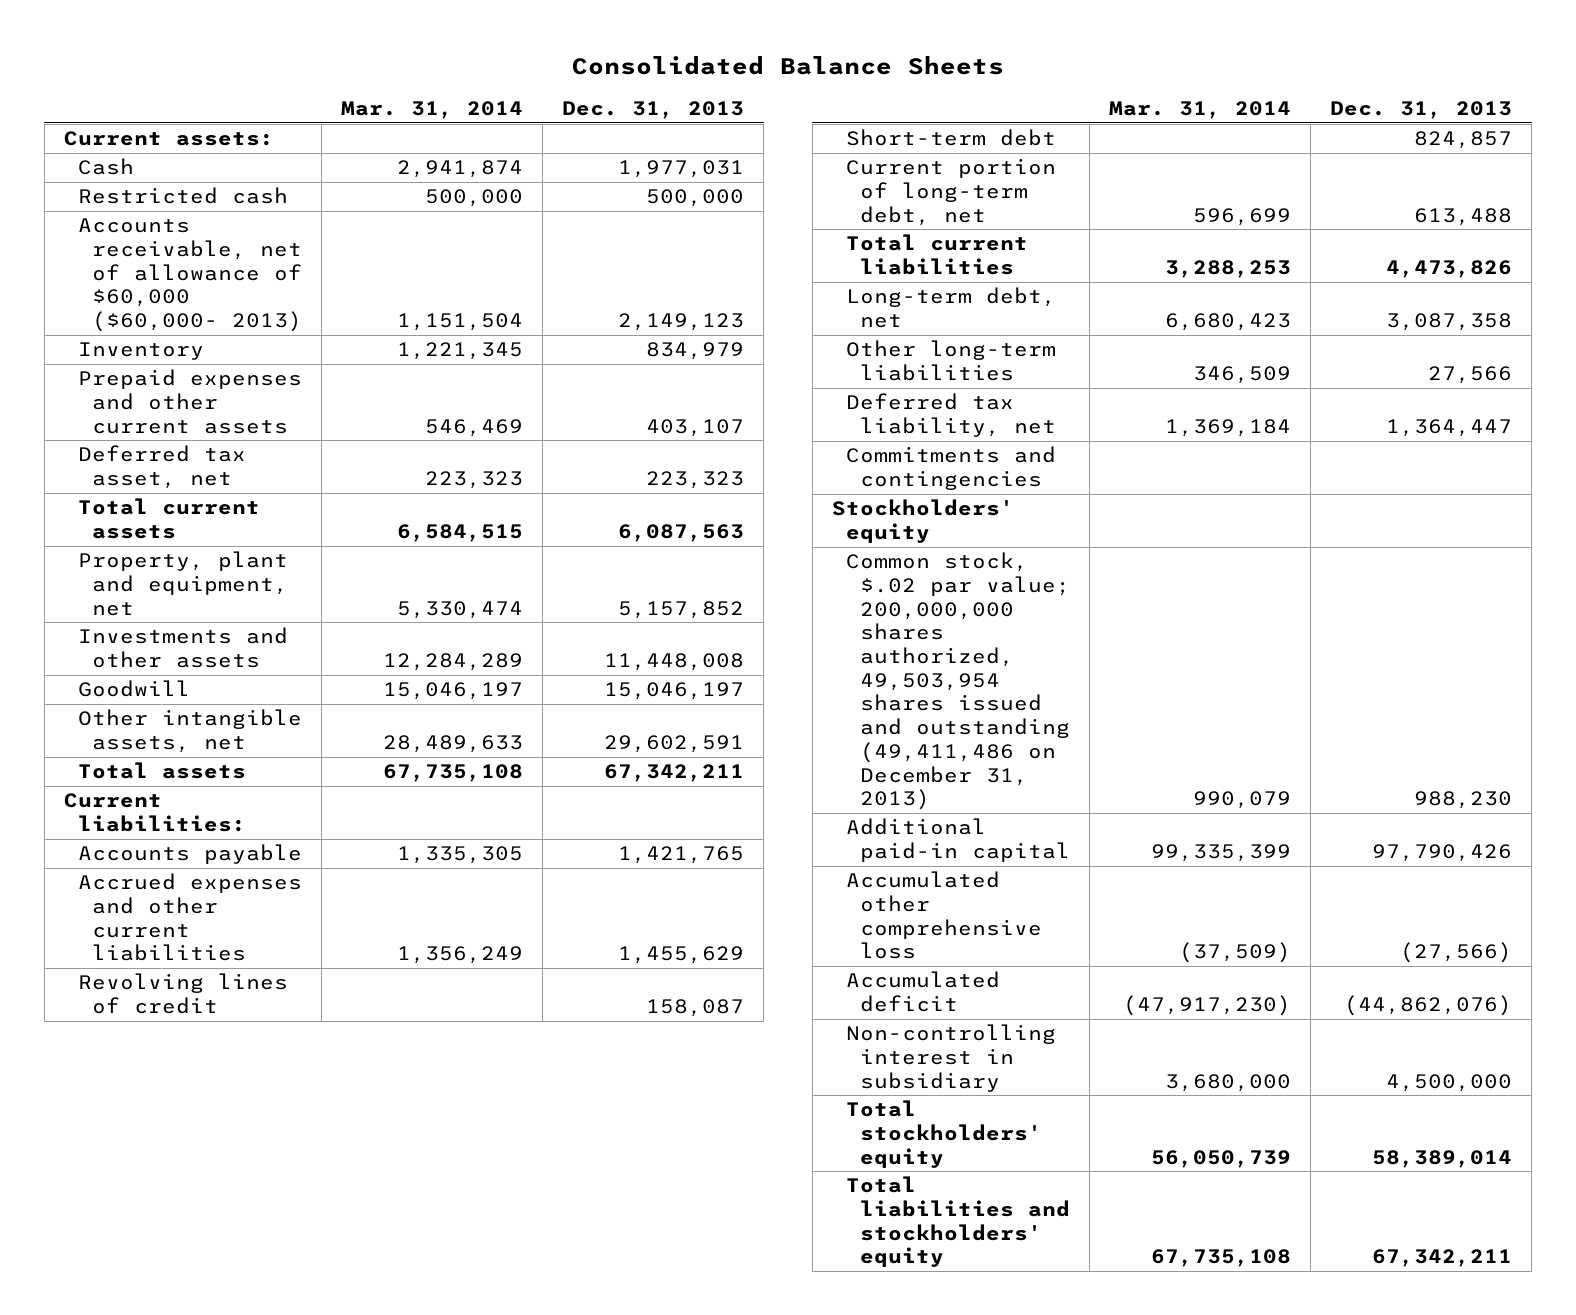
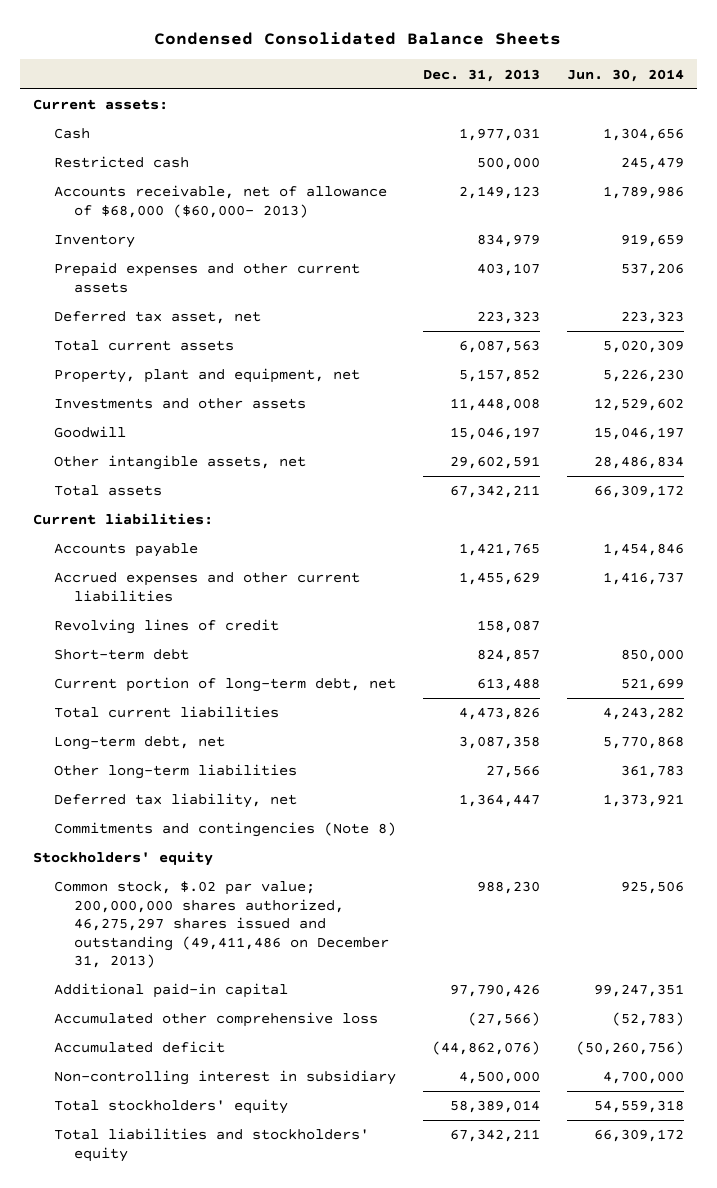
- Consolidated Balance Sheets
+ Condensed Consolidated Balance Sheets
- | Mar. 31, 2014 | Dec. 31, 2013
+ | Dec. 31, 2013 | Jun. 30, 2014
- Accounts receivable, net of allowance of $60,000 ($60,000- 2013) | 1,151,504 | 2,149,123
+ Accounts receivable, net of allowance of $68,000 ($60,000- 2013) | 2,149,123 | 1,789,986
- Commitments and contingencies
+ Commitments and contingencies (Note 8)
- Common stock, $.02 par value; 200,000,000 shares authorized, 49,503,954 shares issued and outstanding (49,411,486 on December 31, 2013) | 990,079 | 988,230
+ Common stock, $.02 par value; 200,000,000 shares authorized, 46,275,297 shares issued and outstanding (49,411,486 on December 31, 2013) | 988,230 | 925,506

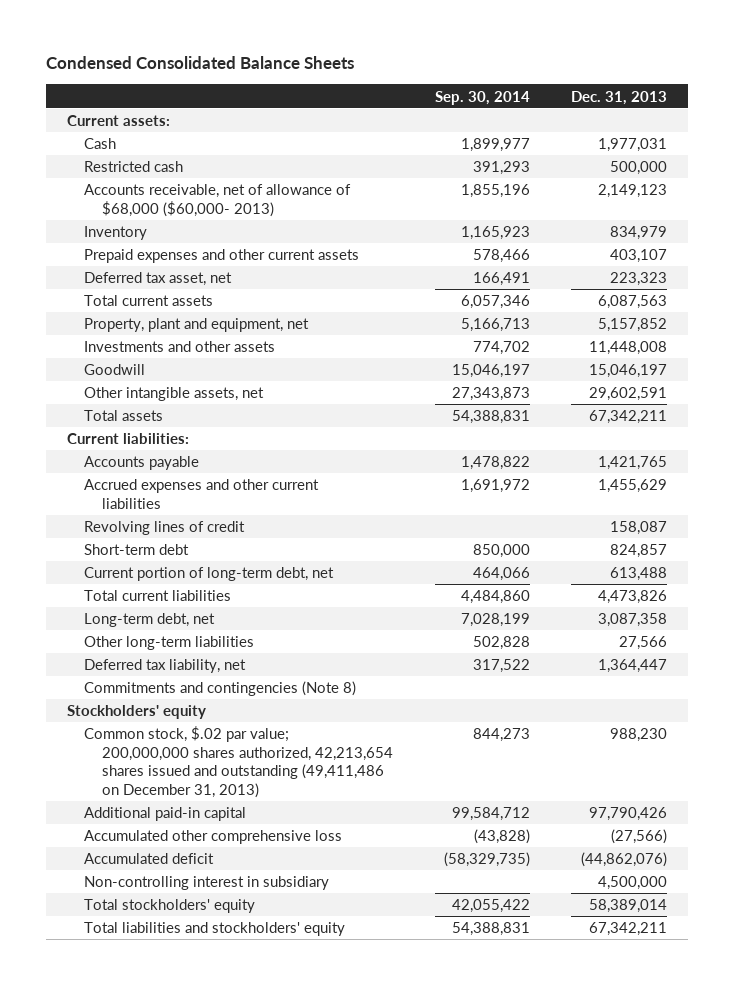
- | Dec. 31, 2013 | Jun. 30, 2014
+ | Sep. 30, 2014 | Dec. 31, 2013
- Common stock, $.02 par value; 200,000,000 shares authorized, 46,275,297 shares issued and outstanding (49,411,486 on December 31, 2013) | 988,230 | 925,506
+ Common stock, $.02 par value; 200,000,000 shares authorized, 42,213,654 shares issued and outstanding (49,411,486 on December 31, 2013) | 844,273 | 988,230

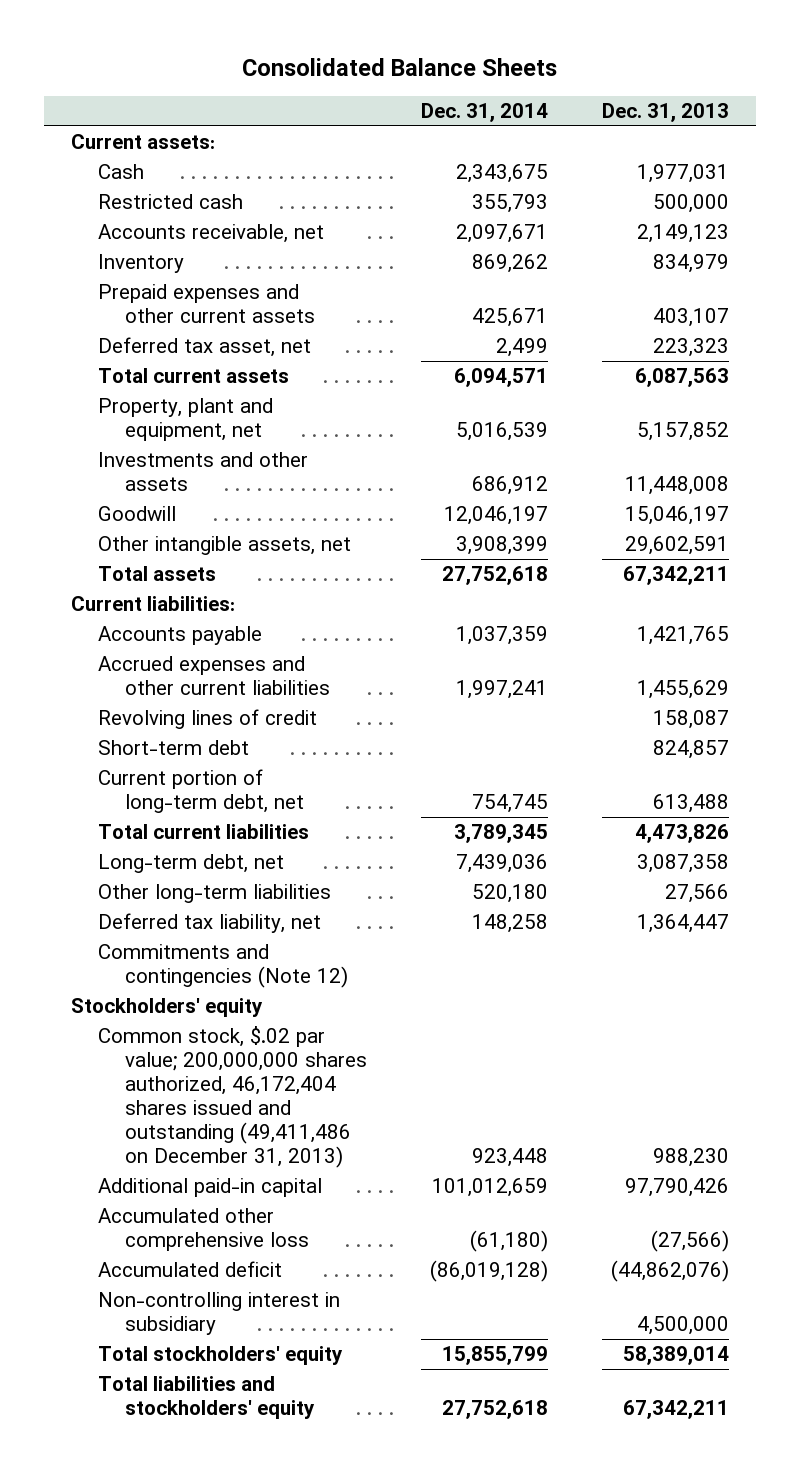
- Condensed Consolidated Balance Sheets
+ Consolidated Balance Sheets
- | Sep. 30, 2014 | Dec. 31, 2013
+ | Dec. 31, 2014 | Dec. 31, 2013
- Accounts receivable, net of allowance of $68,000 ($60,000- 2013) | 1,855,196 | 2,149,123
+ Accounts receivable, net | 2,097,671 | 2,149,123
- Commitments and contingencies (Note 8)
+ Commitments and contingencies (Note 12)
- Common stock, $.02 par value; 200,000,000 shares authorized, 42,213,654 shares issued and outstanding (49,411,486 on December 31, 2013) | 844,273 | 988,230
+ Common stock, $.02 par value; 200,000,000 shares authorized, 46,172,404 shares issued and outstanding (49,411,486 on December 31, 2013) | 923,448 | 988,230

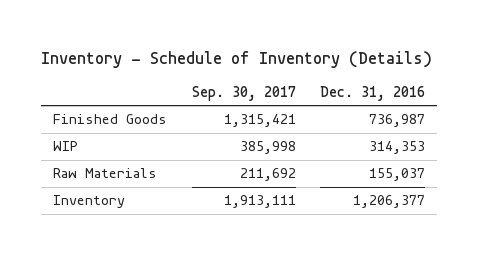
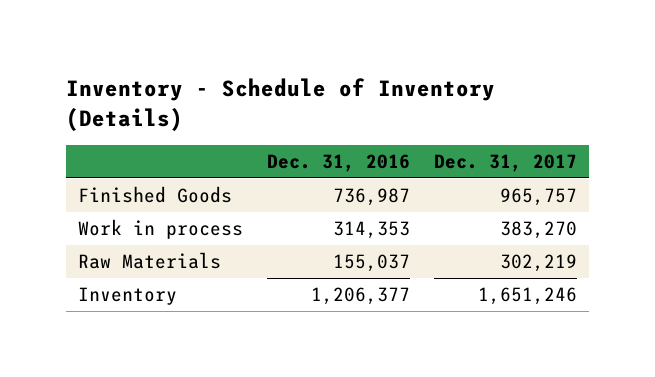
- | Sep. 30, 2017 | Dec. 31, 2016
+ | Dec. 31, 2016 | Dec. 31, 2017
- WIP | 385,998 | 314,353
+ Work in process | 314,353 | 383,270

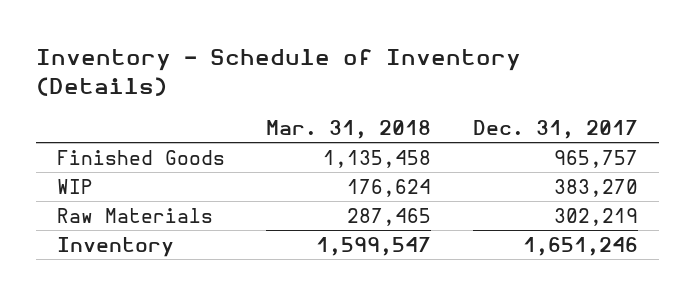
- | Dec. 31, 2016 | Dec. 31, 2017
+ | Mar. 31, 2018 | Dec. 31, 2017
- Work in process | 314,353 | 383,270
+ WIP | 176,624 | 383,270

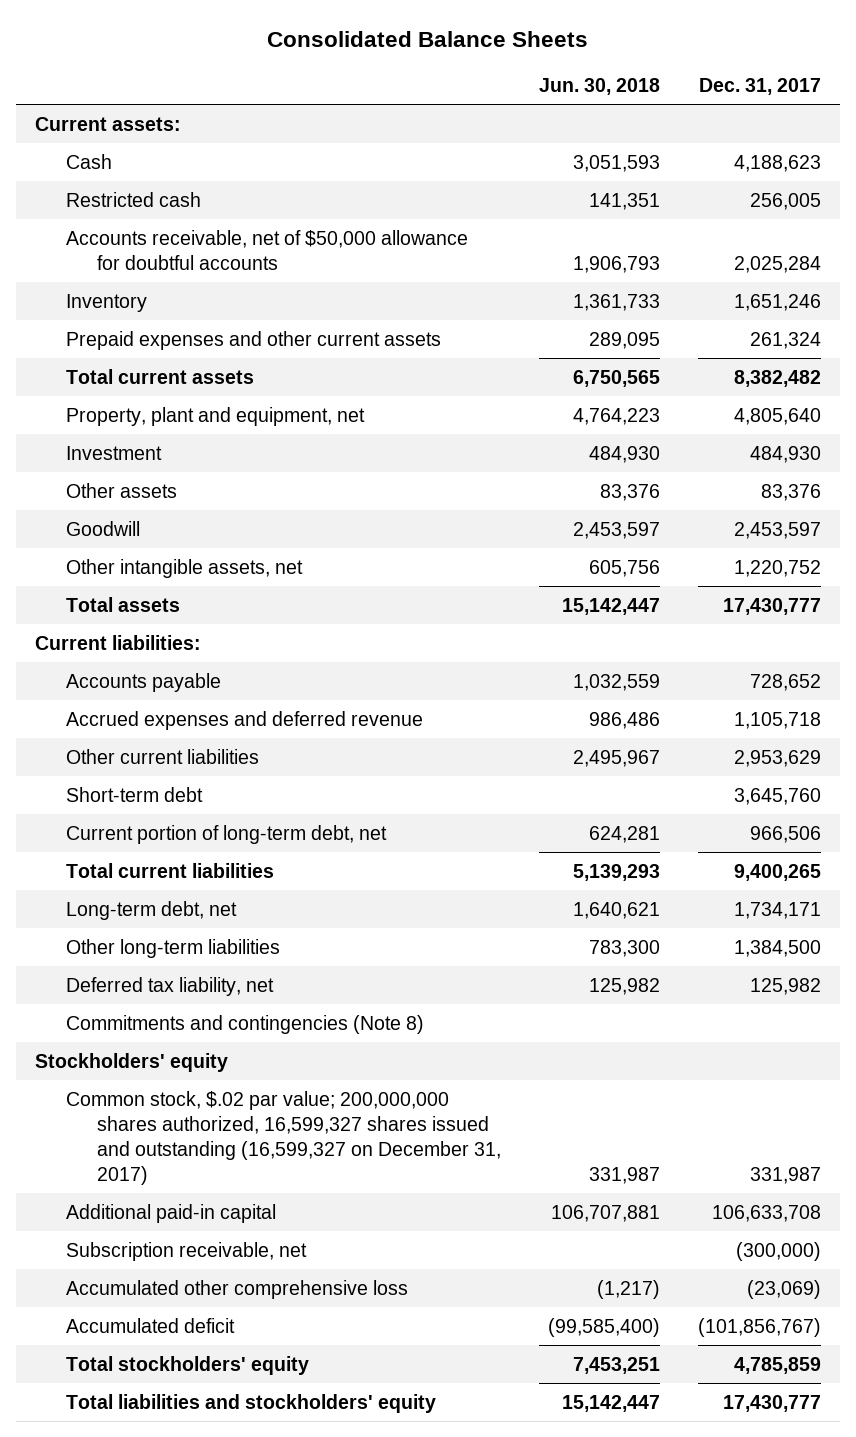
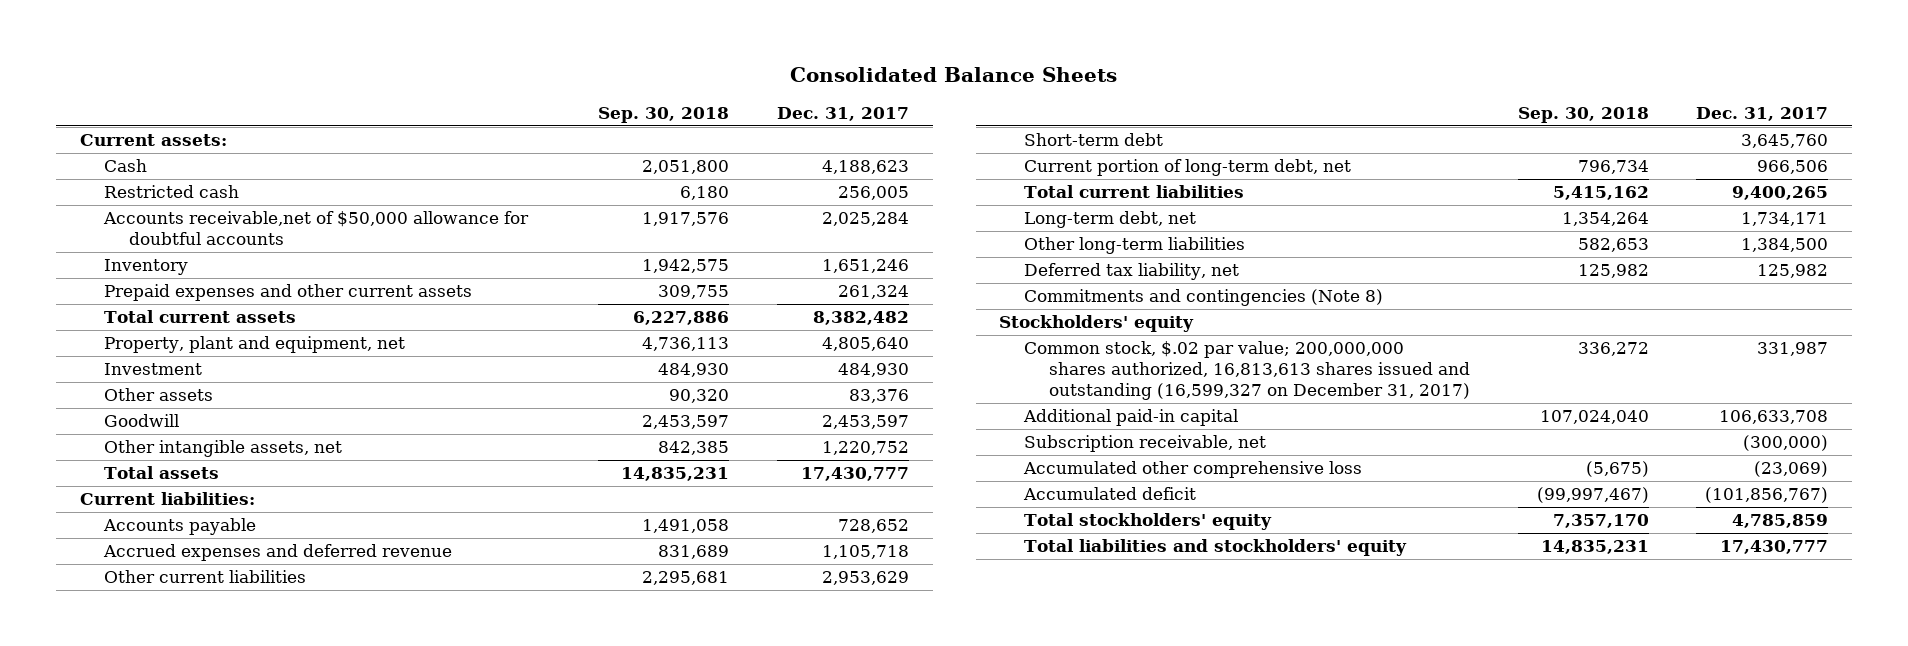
- | Jun. 30, 2018 | Dec. 31, 2017
+ | Sep. 30, 2018 | Dec. 31, 2017
- Accounts receivable, net of $50,000 allowance for doubtful accounts | 1,906,793 | 2,025,284
+ Accounts receivable,net of $50,000 allowance for doubtful accounts | 1,917,576 | 2,025,284
- Common stock, $.02 par value; 200,000,000 shares authorized, 16,599,327 shares issued and outstanding (16,599,327 on December 31, 2017) | 331,987 | 331,987
+ Common stock, $.02 par value; 200,000,000 shares authorized, 16,813,613 shares issued and outstanding (16,599,327 on December 31, 2017) | 336,272 | 331,987

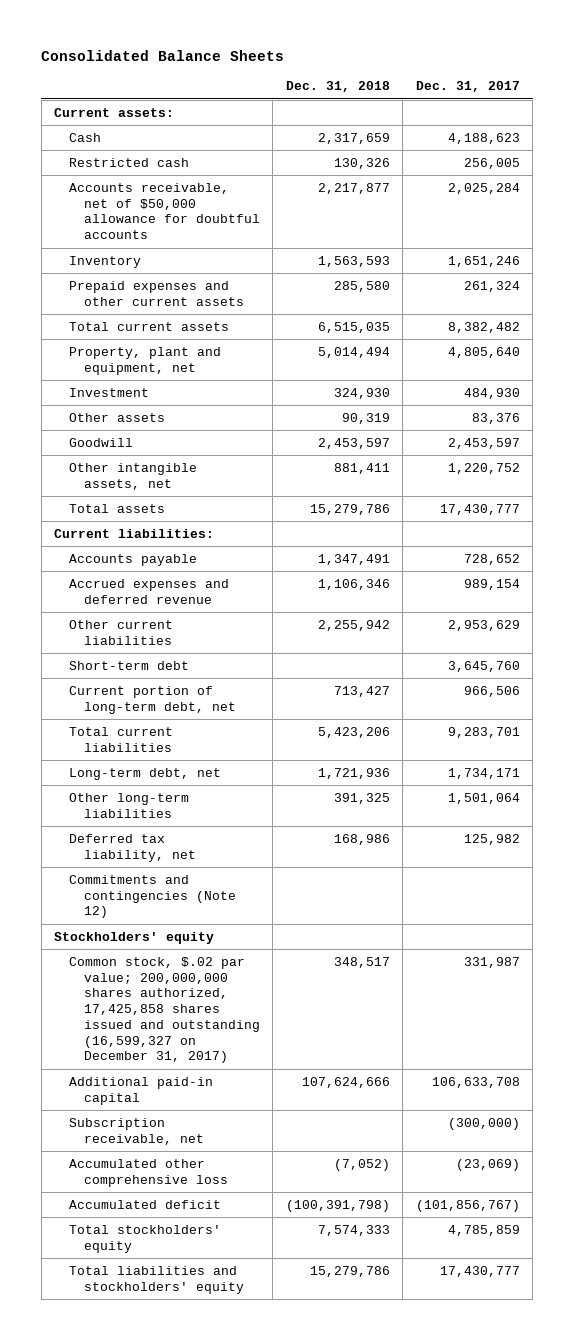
- | Sep. 30, 2018 | Dec. 31, 2017
+ | Dec. 31, 2018 | Dec. 31, 2017
- Accounts receivable,net of $50,000 allowance for doubtful accounts | 1,917,576 | 2,025,284
+ Accounts receivable, net of $50,000 allowance for doubtful accounts | 2,217,877 | 2,025,284
- Accrued expenses and deferred revenue | 831,689 | 1,105,718
+ Accrued expenses and deferred revenue | 1,106,346 | 989,154
- Total current liabilities | 5,415,162 | 9,400,265
+ Total current liabilities | 5,423,206 | 9,283,701
- Other long-term liabilities | 582,653 | 1,384,500
+ Other long-term liabilities | 391,325 | 1,501,064
- Commitments and contingencies (Note 8)
+ Commitments and contingencies (Note 12)
- Common stock, $.02 par value; 200,000,000 shares authorized, 16,813,613 shares issued and outstanding (16,599,327 on December 31, 2017) | 336,272 | 331,987
+ Common stock, $.02 par value; 200,000,000 shares authorized, 17,425,858 shares issued and outstanding (16,599,327 on December 31, 2017) | 348,517 | 331,987

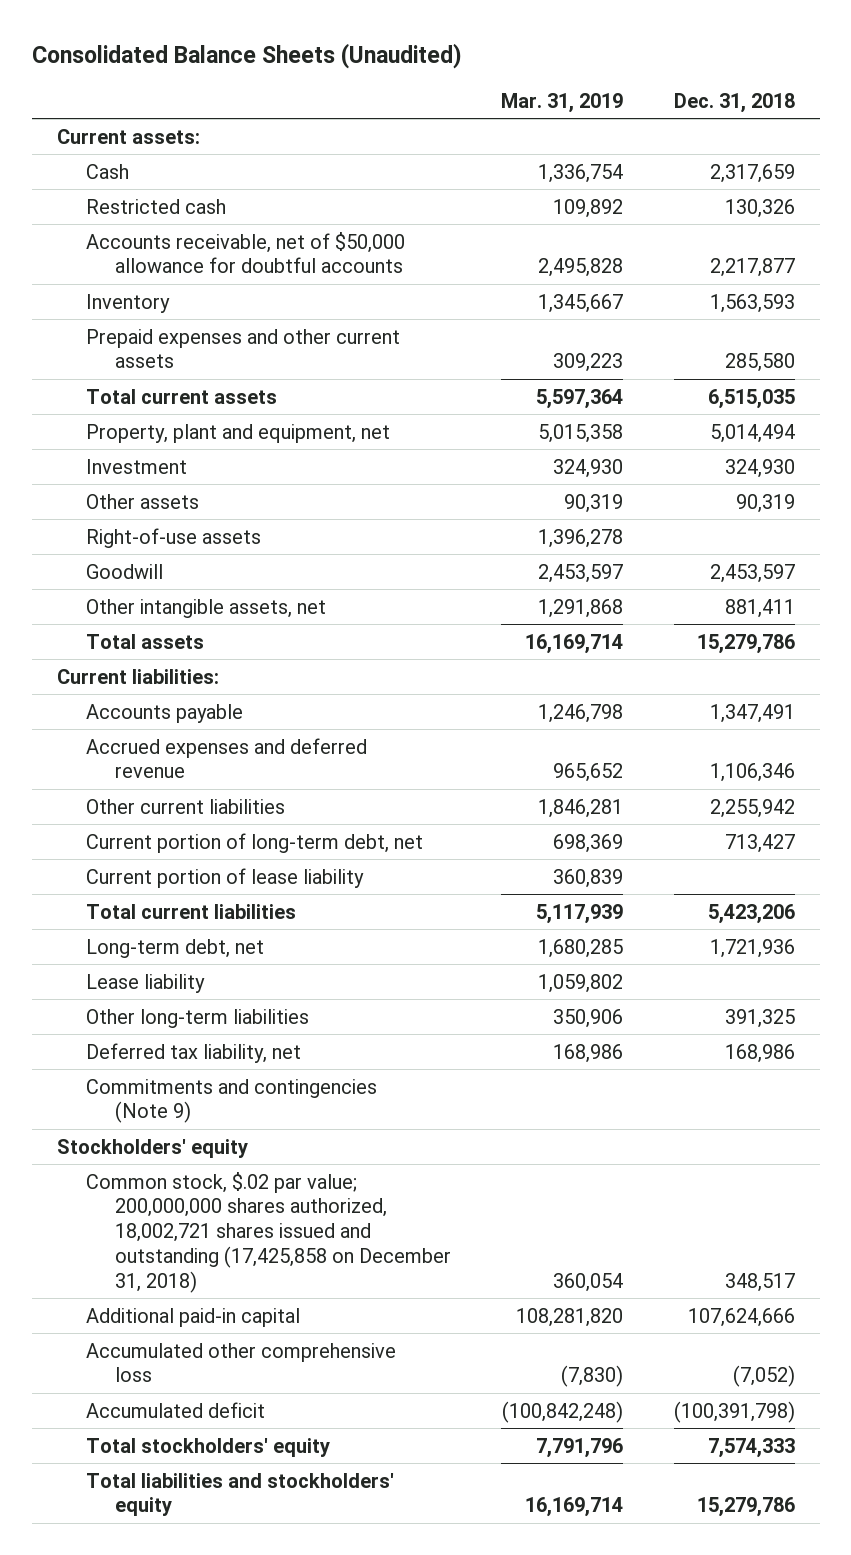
- Consolidated Balance Sheets
+ Consolidated Balance Sheets (Unaudited)
- | Dec. 31, 2018 | Dec. 31, 2017
+ | Mar. 31, 2019 | Dec. 31, 2018
+ Right-of-use assets | 1,396,278 |
- Short-term debt | | 3,645,760
+ Current portion of lease liability | 360,839 |
+ Lease liability | 1,059,802 |
- Commitments and contingencies (Note 12)
+ Commitments and contingencies (Note 9)
- Common stock, $.02 par value; 200,000,000 shares authorized, 17,425,858 shares issued and outstanding (16,599,327 on December 31, 2017) | 348,517 | 331,987
+ Common stock, $.02 par value; 200,000,000 shares authorized, 18,002,721 shares issued and outstanding (17,425,858 on December 31, 2018) | 360,054 | 348,517
- Subscription receivable, net | | (300,000)

